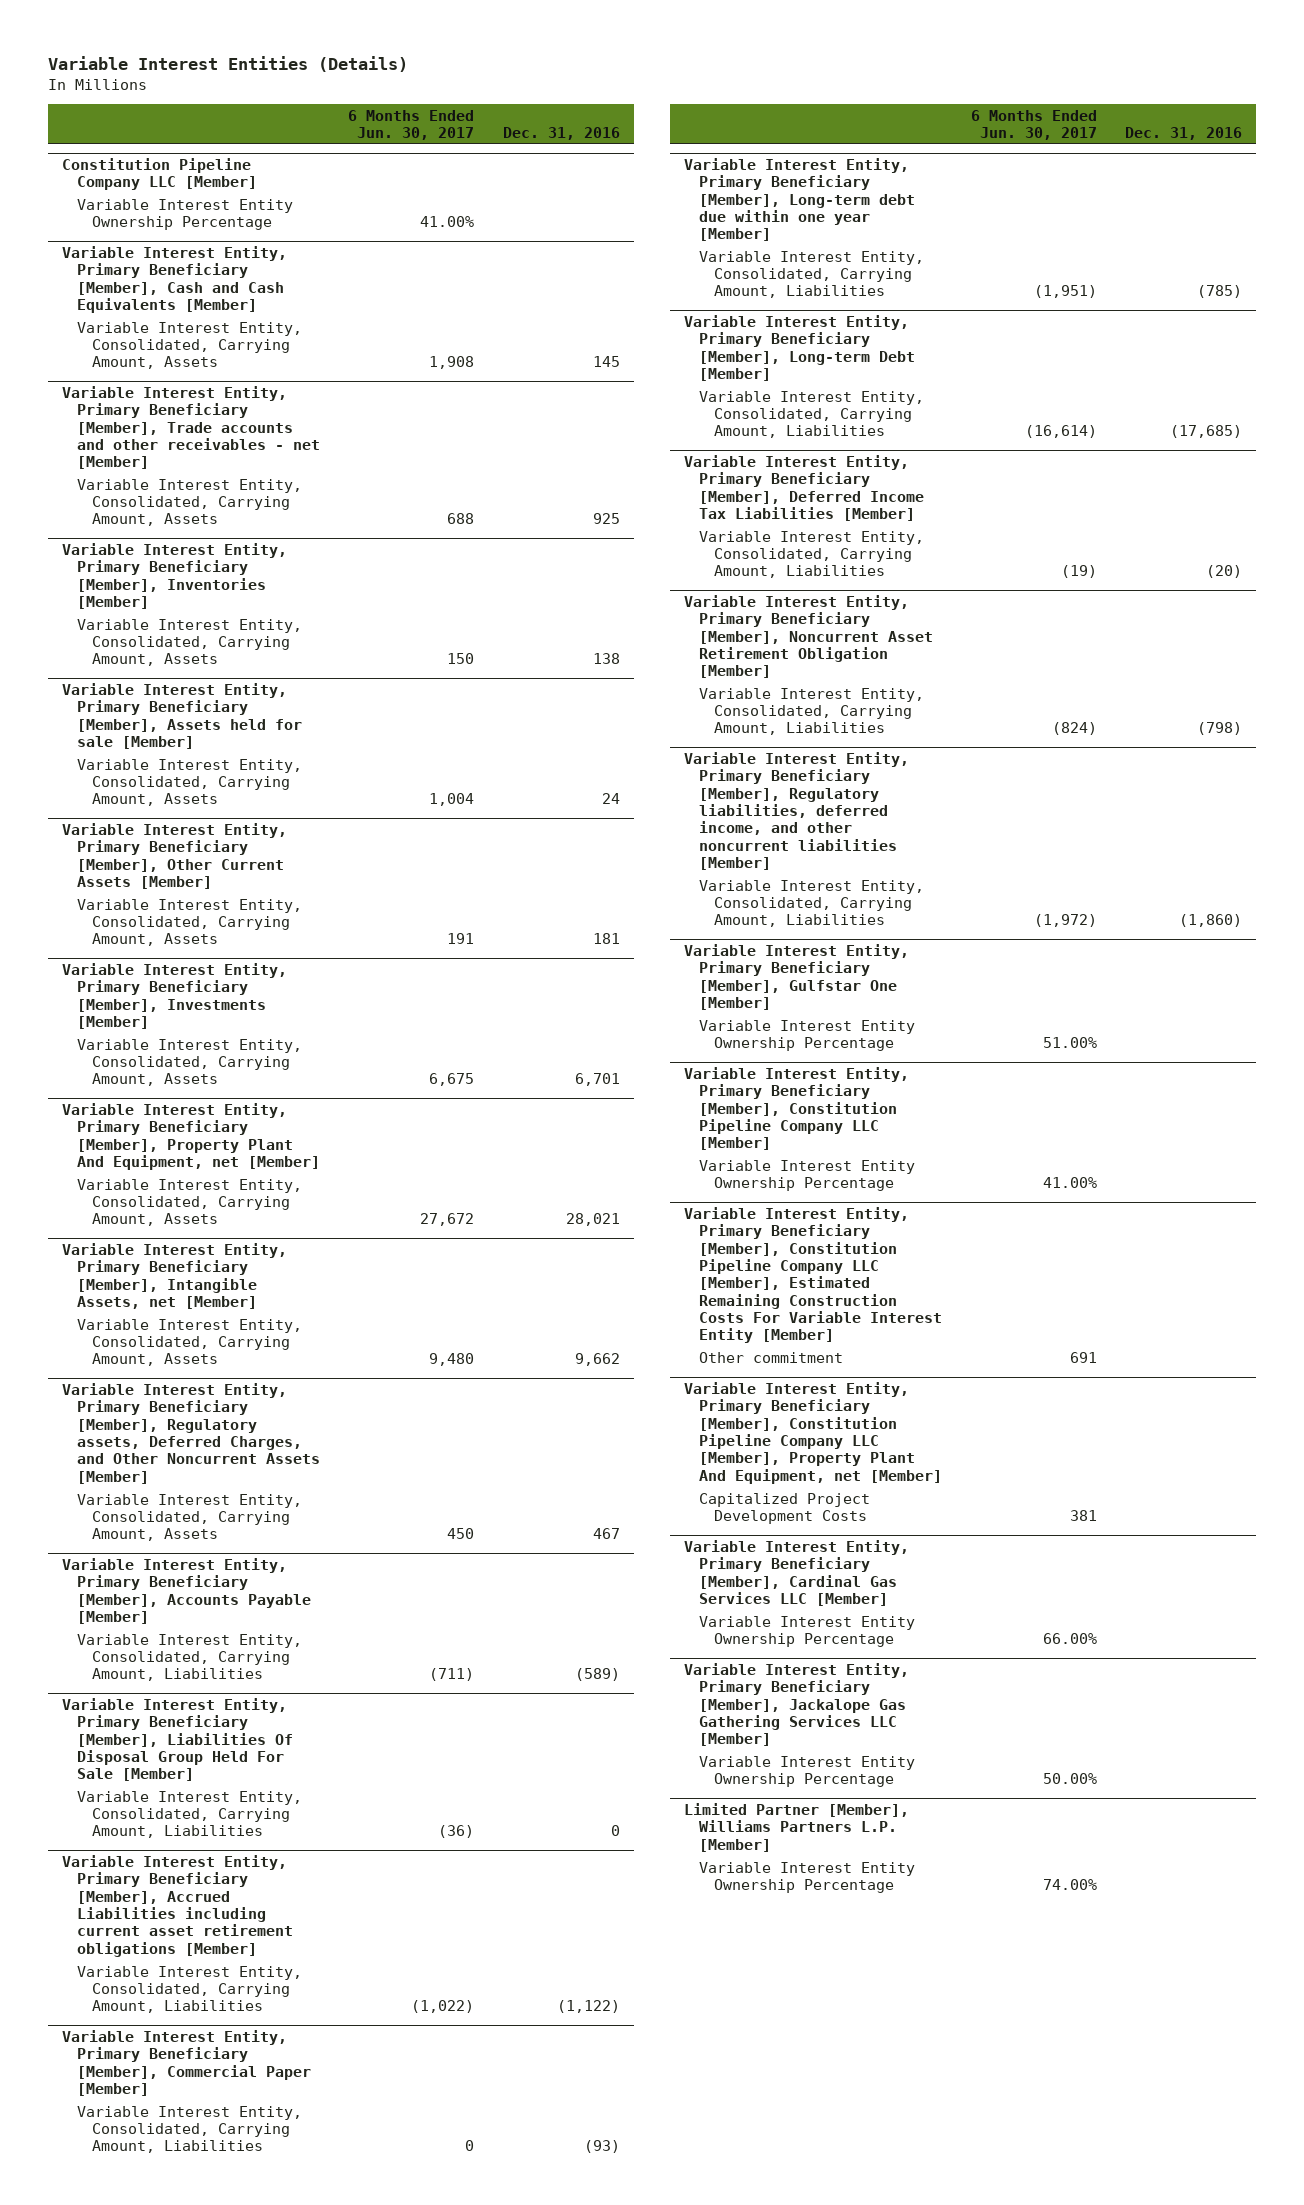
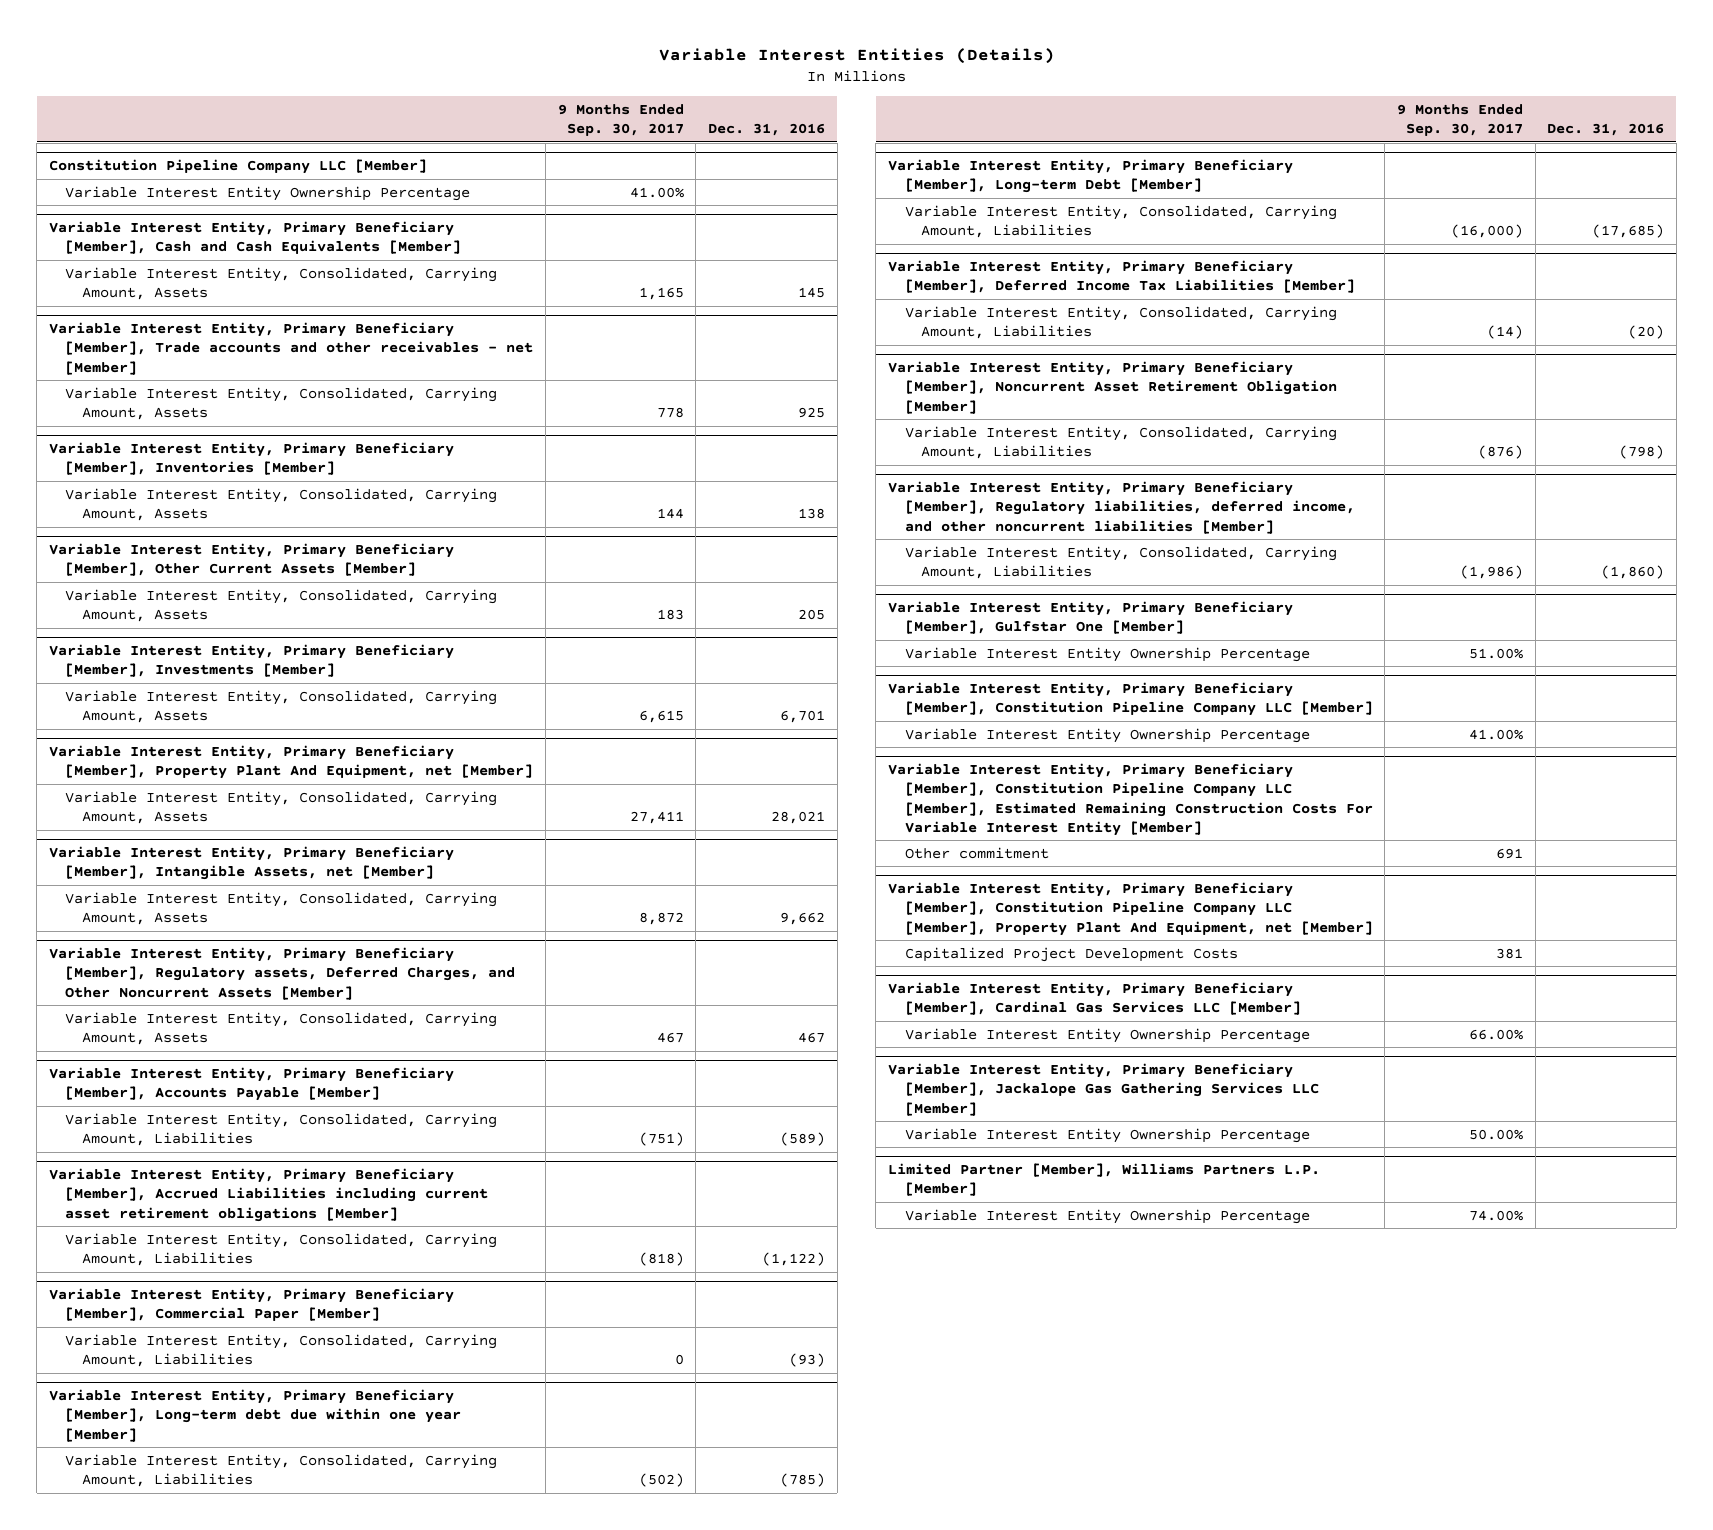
- | 6 Months Ended Jun. 30, 2017 | Dec. 31, 2016
+ | 9 Months Ended Sep. 30, 2017 | Dec. 31, 2016
- Variable Interest Entity, Primary Beneficiary [Member], Assets held for sale [Member]
- Variable Interest Entity, Consolidated, Carrying Amount, Assets | 1,004 | 24
@ Variable Interest Entity, Primary Beneficiary [Member], Other Current Assets [Member]
- Variable Interest Entity, Consolidated, Carrying Amount, Assets | 191 | 181
+ Variable Interest Entity, Consolidated, Carrying Amount, Assets | 183 | 205
- Variable Interest Entity, Primary Beneficiary [Member], Liabilities Of Disposal Group Held For Sale [Member]
- Variable Interest Entity, Consolidated, Carrying Amount, Liabilities | (36) | 0

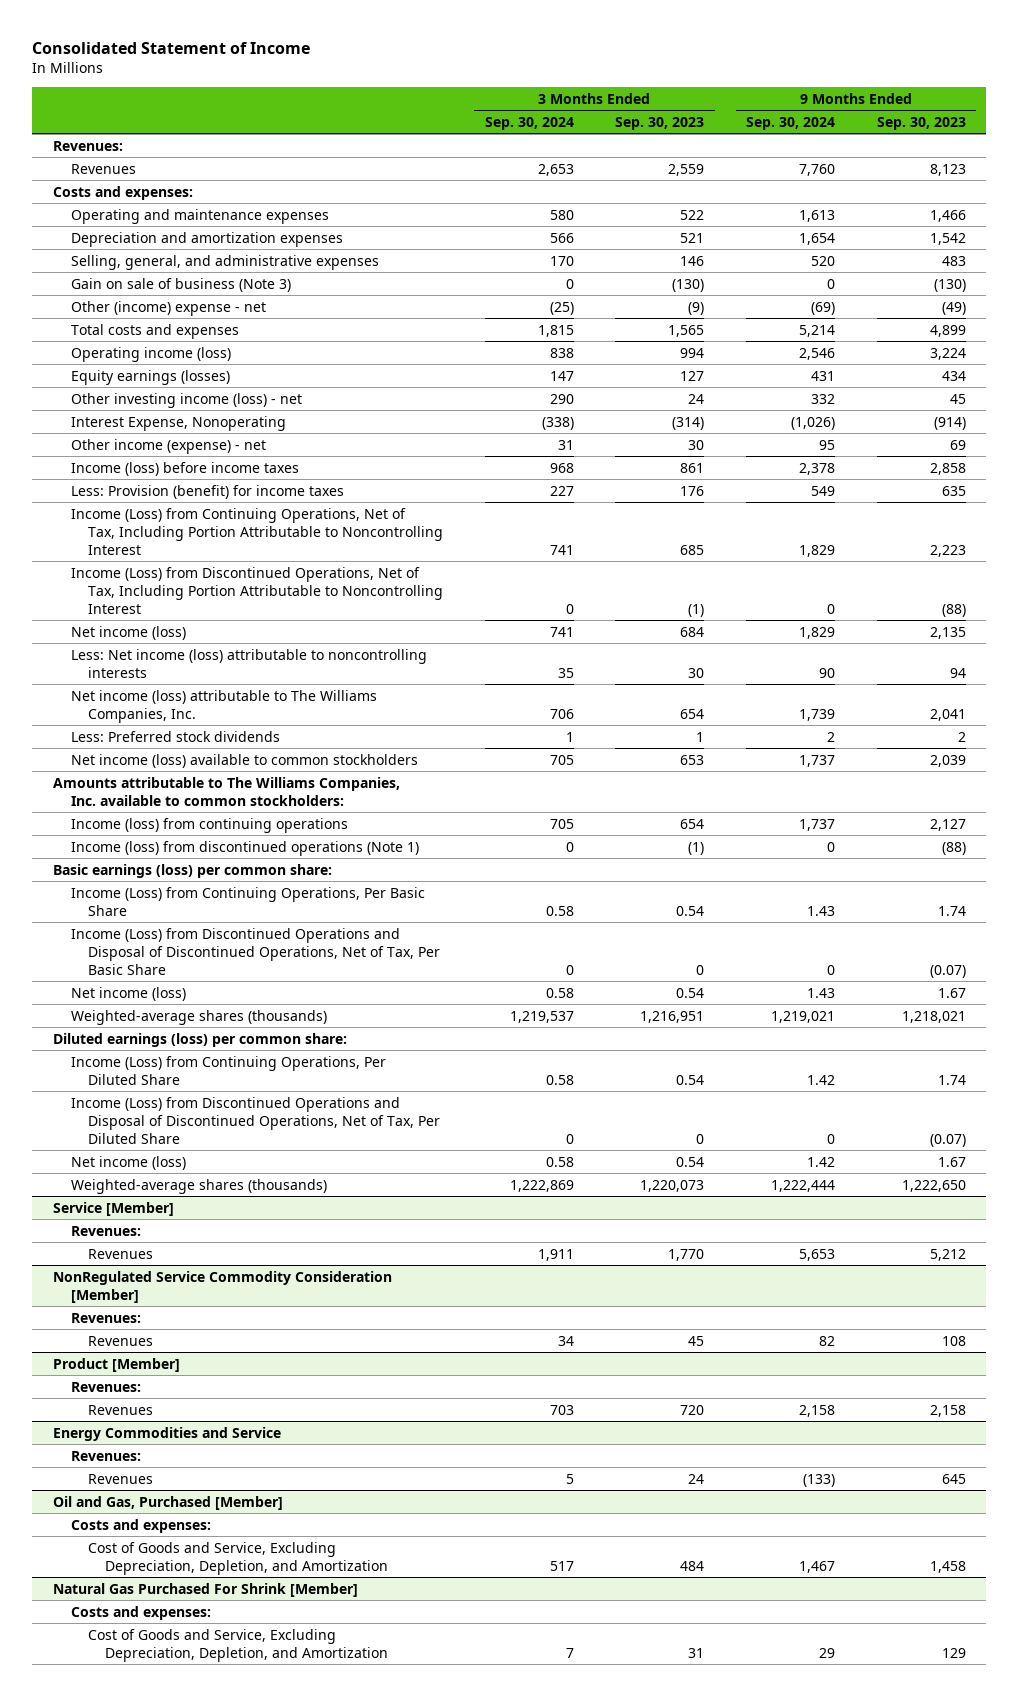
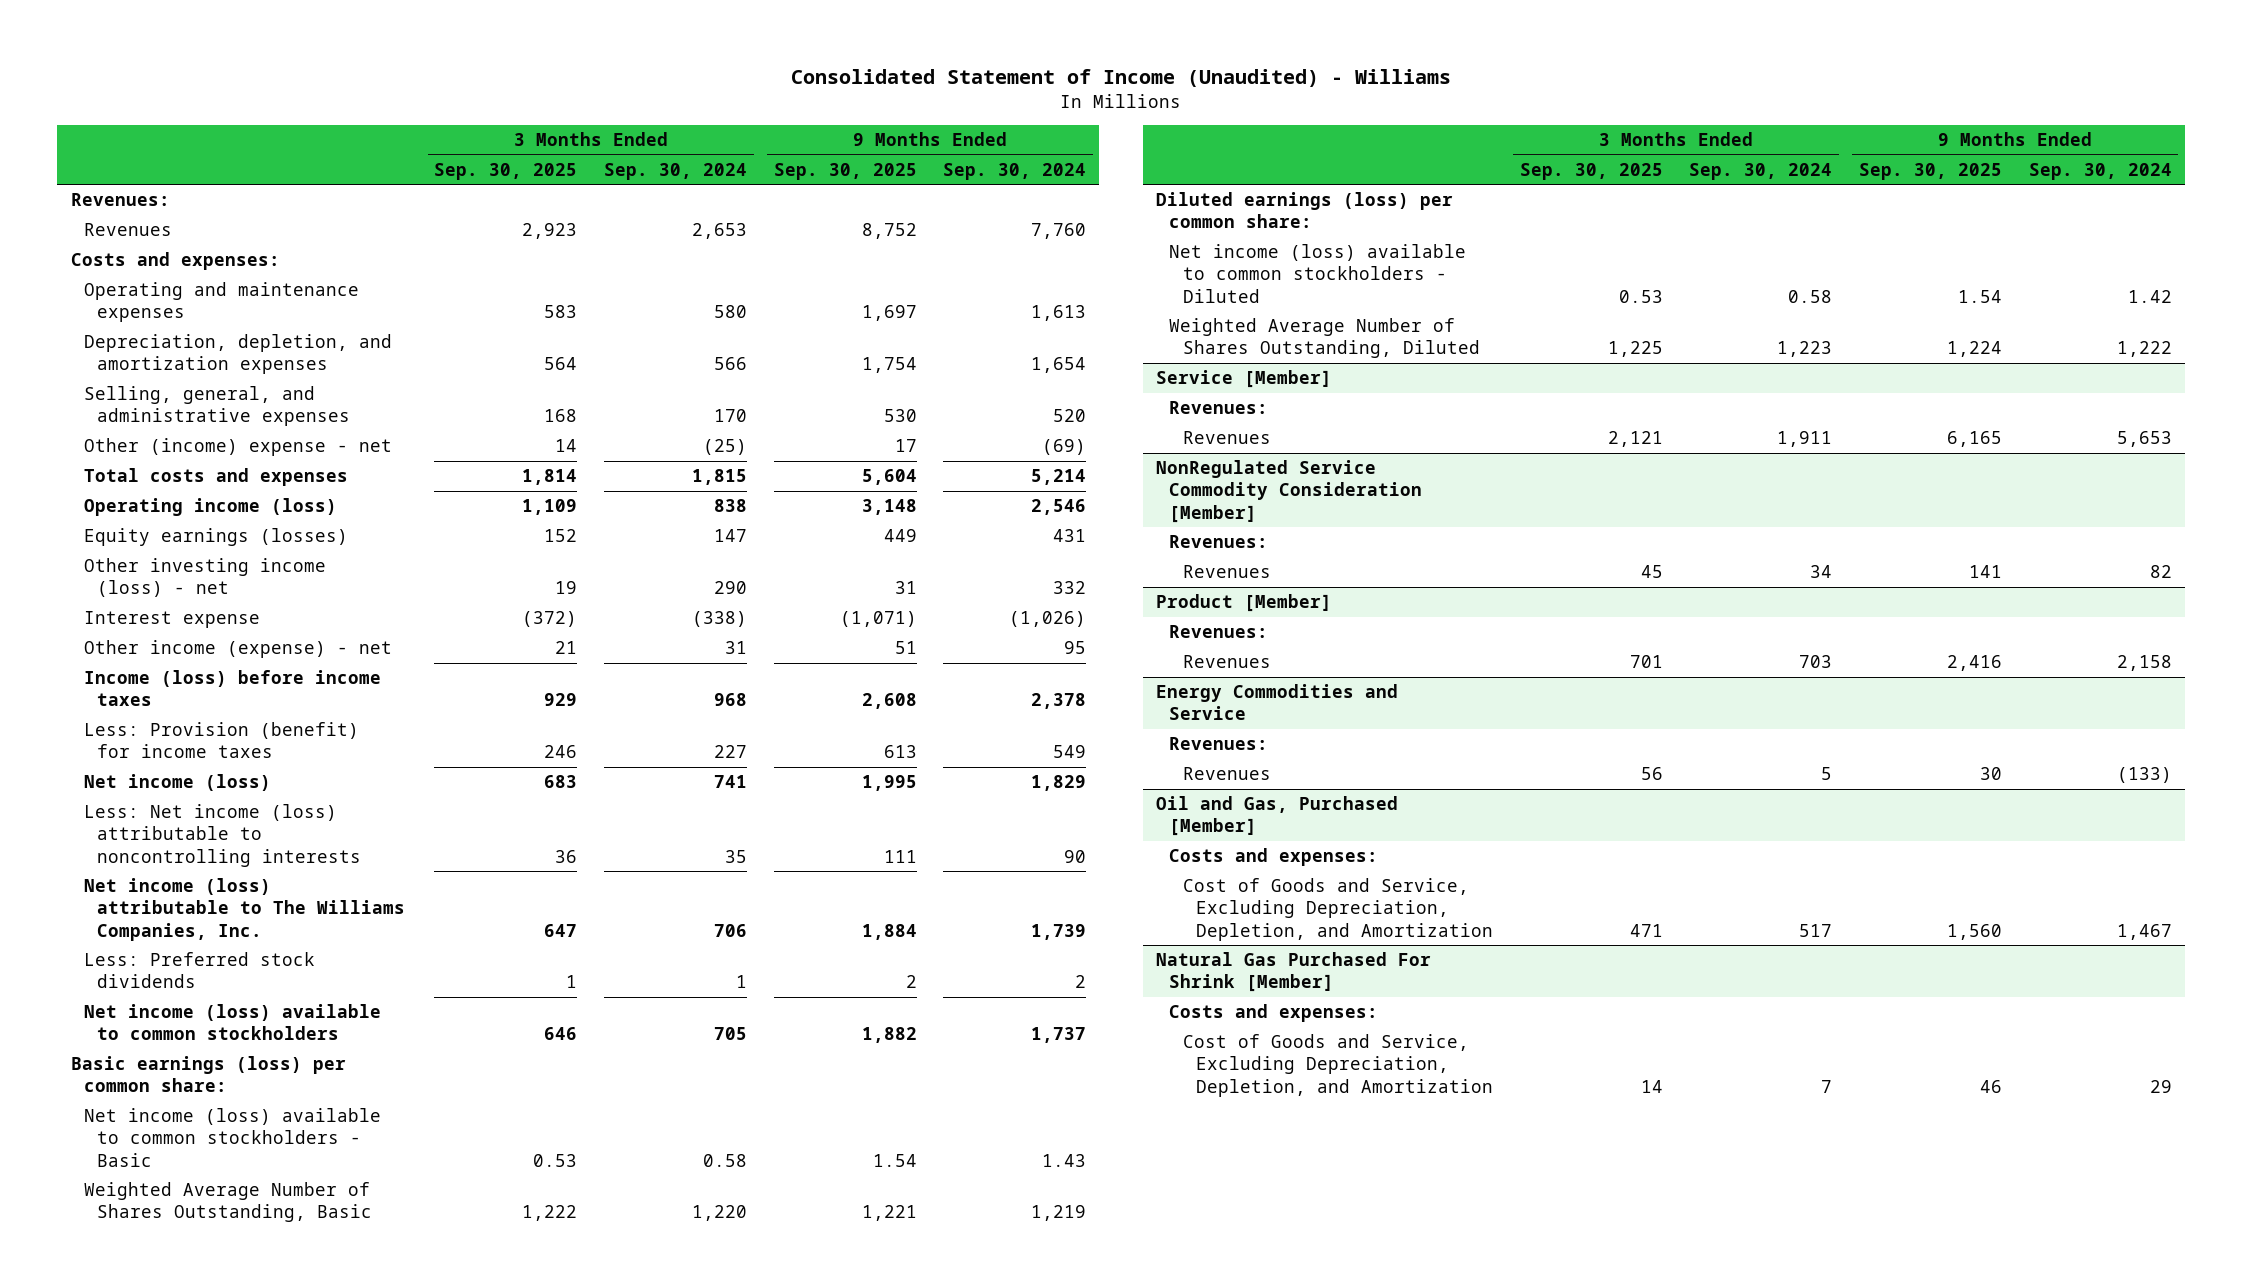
- Consolidated Statement of Income
+ Consolidated Statement of Income (Unaudited) - Williams
- | 3 Months Ended Sep. 30, 2024 | 3 Months Ended Sep. 30, 2023 | 9 Months Ended Sep. 30, 2024 | 9 Months Ended Sep. 30, 2023
+ | 3 Months Ended Sep. 30, 2025 | 3 Months Ended Sep. 30, 2024 | 9 Months Ended Sep. 30, 2025 | 9 Months Ended Sep. 30, 2024
- Depreciation and amortization expenses | 566 | 521 | 1,654 | 1,542
+ Depreciation, depletion, and amortization expenses | 564 | 566 | 1,754 | 1,654
- Gain on sale of business (Note 3) | 0 | (130) | 0 | (130)
- Interest Expense, Nonoperating | (338) | (314) | (1,026) | (914)
+ Interest expense | (372) | (338) | (1,071) | (1,026)
- Income (Loss) from Continuing Operations, Net of Tax, Including Portion Attributable to Noncontrolling Interest | 741 | 685 | 1,829 | 2,223
- Income (Loss) from Discontinued Operations, Net of Tax, Including Portion Attributable to Noncontrolling Interest | 0 | (1) | 0 | (88)
- Amounts attributable to The Williams Companies, Inc. available to common stockholders:
- Income (loss) from continuing operations | 705 | 654 | 1,737 | 2,127
- Income (loss) from discontinued operations (Note 1) | 0 | (1) | 0 | (88)
- Income (Loss) from Continuing Operations, Per Basic Share | 0.58 | 0.54 | 1.43 | 1.74
- Income (Loss) from Discontinued Operations and Disposal of Discontinued Operations, Net of Tax, Per Basic Share | 0 | 0 | 0 | (0.07)
- Net income (loss) | 0.58 | 0.54 | 1.43 | 1.67
- Weighted-average shares (thousands) | 1,219,537 | 1,216,951 | 1,219,021 | 1,218,021
+ Net income (loss) available to common stockholders - Basic | 0.53 | 0.58 | 1.54 | 1.43
+ Weighted Average Number of Shares Outstanding, Basic | 1,222 | 1,220 | 1,221 | 1,219
- Income (Loss) from Continuing Operations, Per Diluted Share | 0.58 | 0.54 | 1.42 | 1.74
- Income (Loss) from Discontinued Operations and Disposal of Discontinued Operations, Net of Tax, Per Diluted Share | 0 | 0 | 0 | (0.07)
- Net income (loss) | 0.58 | 0.54 | 1.42 | 1.67
- Weighted-average shares (thousands) | 1,222,869 | 1,220,073 | 1,222,444 | 1,222,650
+ Net income (loss) available to common stockholders - Diluted | 0.53 | 0.58 | 1.54 | 1.42
+ Weighted Average Number of Shares Outstanding, Diluted | 1,225 | 1,223 | 1,224 | 1,222

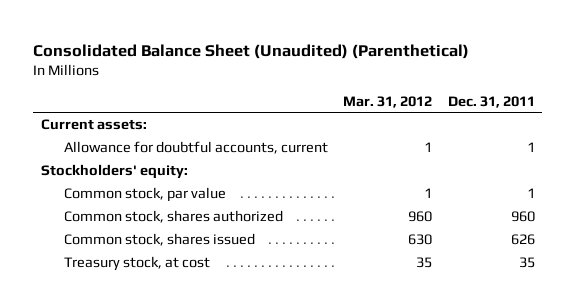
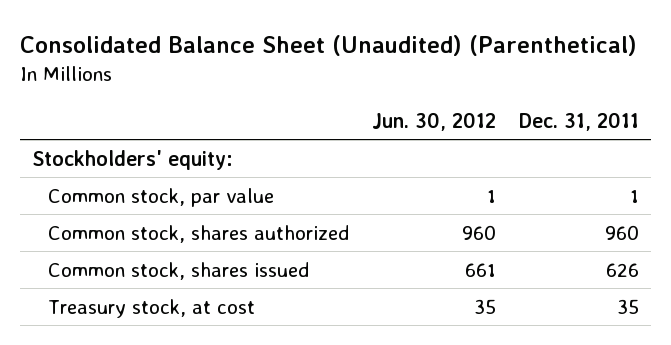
- | Mar. 31, 2012 | Dec. 31, 2011
+ | Jun. 30, 2012 | Dec. 31, 2011
- Current assets:
- Allowance for doubtful accounts, current | 1 | 1

